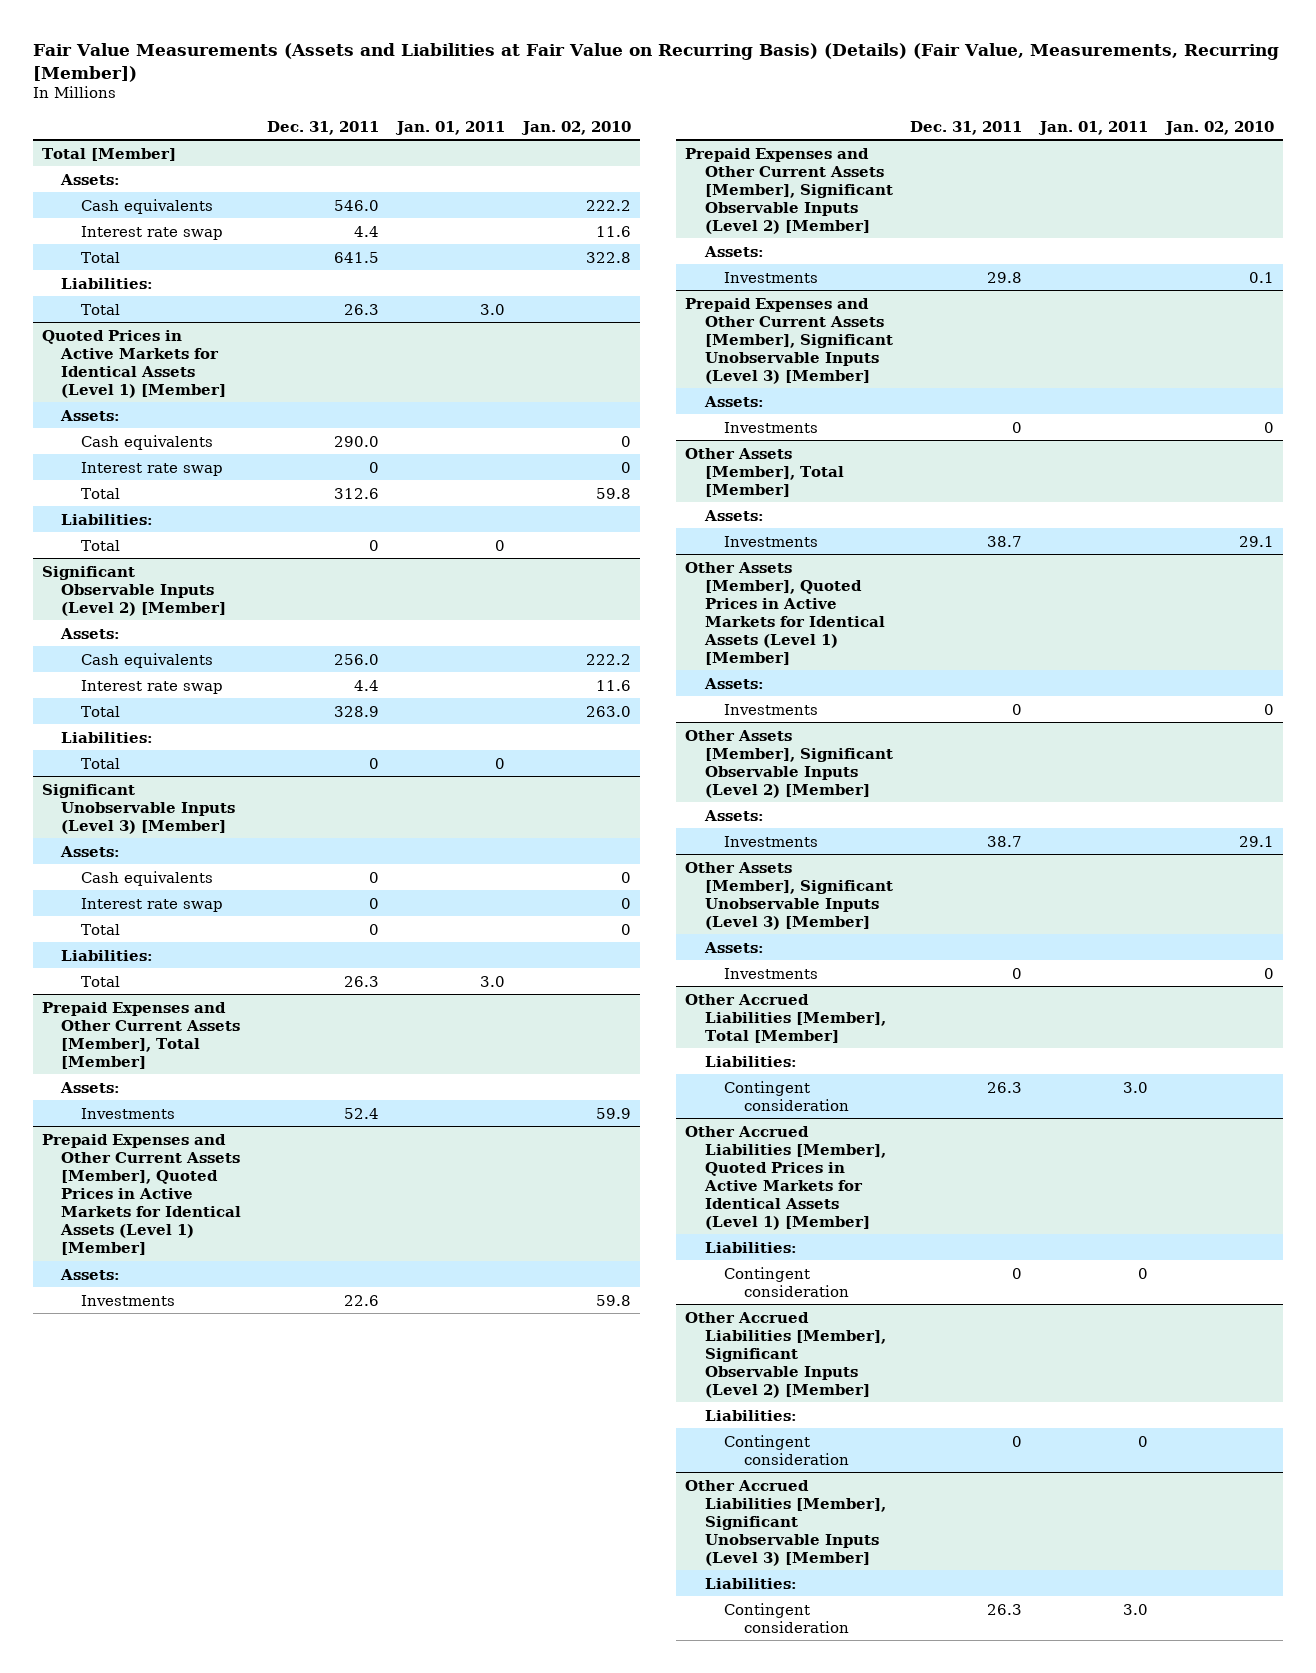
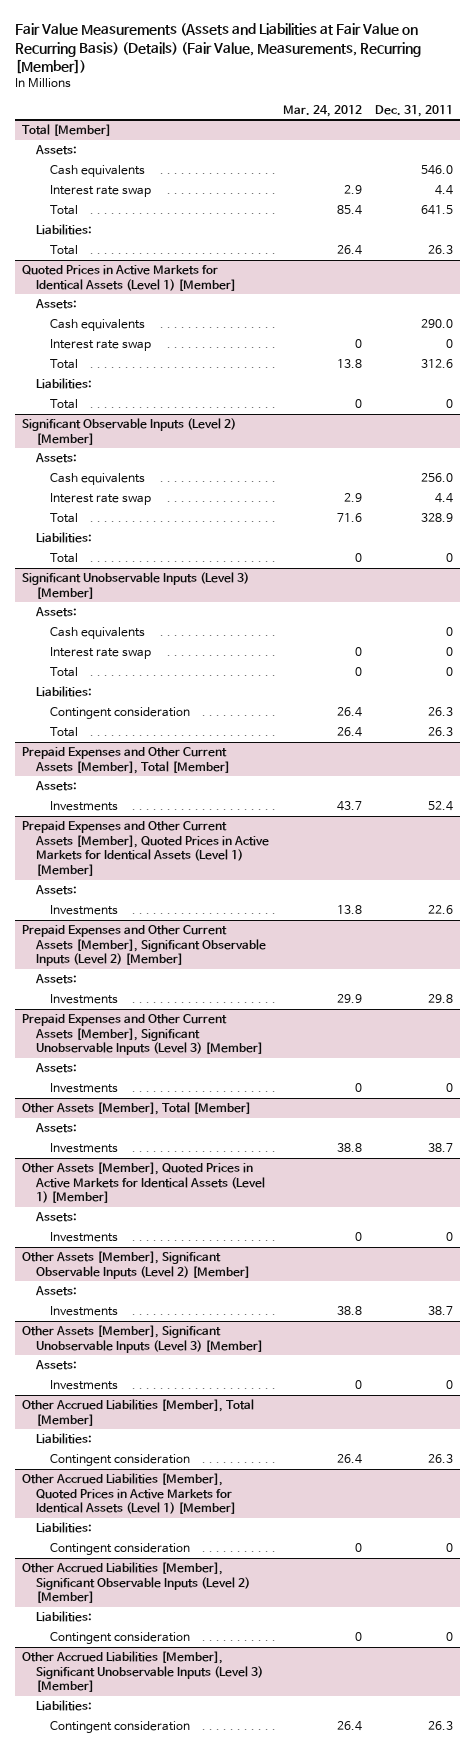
- | Dec. 31, 2011 | Jan. 01, 2011 | Jan. 02, 2010
+ | Mar. 24, 2012 | Dec. 31, 2011
@ Significant Unobservable Inputs (Level 3) [Member]
+ Contingent consideration | 26.4 | 26.3

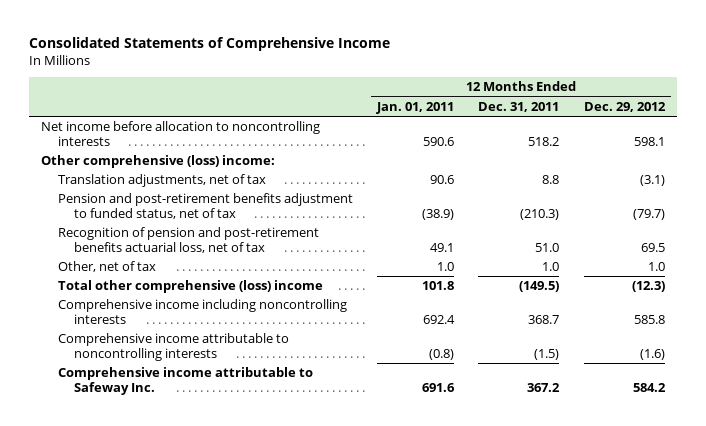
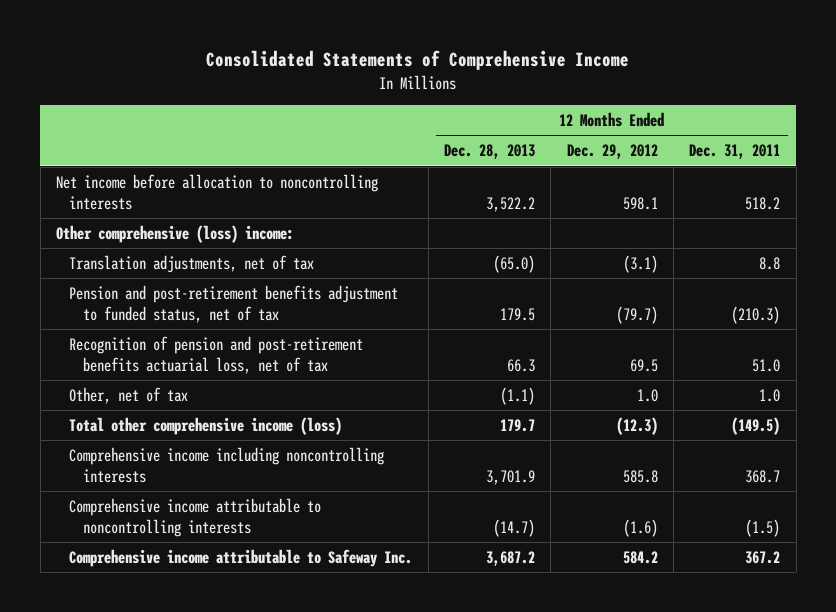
- | 12 Months Ended Jan. 01, 2011 | 12 Months Ended Dec. 31, 2011 | 12 Months Ended Dec. 29, 2012
+ | 12 Months Ended Dec. 28, 2013 | 12 Months Ended Dec. 29, 2012 | 12 Months Ended Dec. 31, 2011
- Total other comprehensive (loss) income | 101.8 | (149.5) | (12.3)
+ Total other comprehensive income (loss) | 179.7 | (12.3) | (149.5)

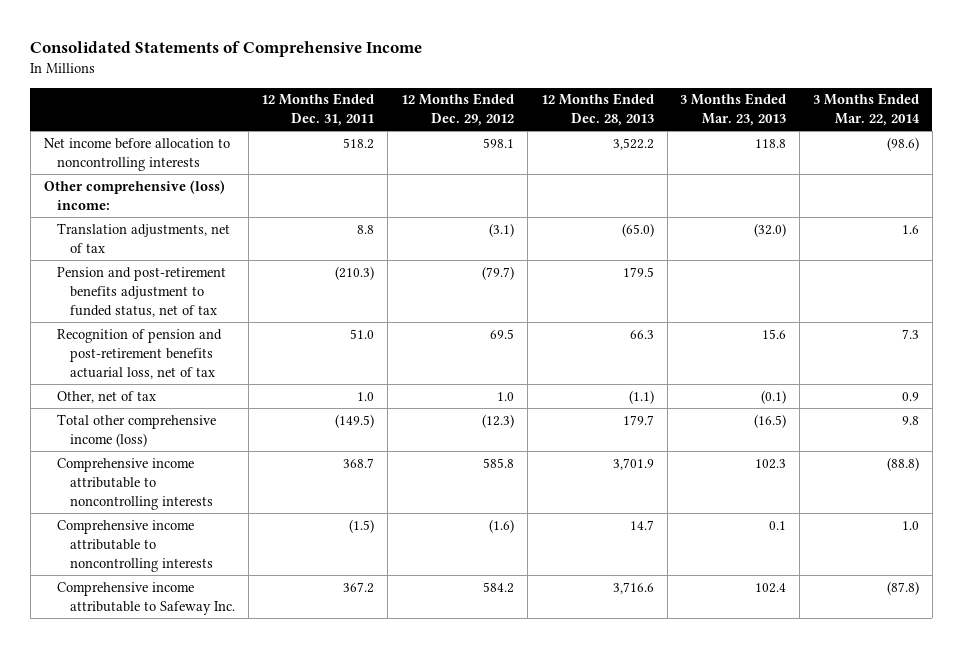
- | 12 Months Ended Dec. 28, 2013 | 12 Months Ended Dec. 29, 2012 | 12 Months Ended Dec. 31, 2011
+ | 12 Months Ended Dec. 31, 2011 | 12 Months Ended Dec. 29, 2012 | 12 Months Ended Dec. 28, 2013 | 3 Months Ended Mar. 23, 2013 | 3 Months Ended Mar. 22, 2014
- Comprehensive income including noncontrolling interests | 3,701.9 | 585.8 | 368.7
- Comprehensive income attributable to noncontrolling interests | (14.7) | (1.6) | (1.5)
- Comprehensive income attributable to Safeway Inc. | 3,687.2 | 584.2 | 367.2
+ Comprehensive income attributable to noncontrolling interests | 368.7 | 585.8 | 3,701.9 | 102.3 | (88.8)
+ Comprehensive income attributable to noncontrolling interests | (1.5) | (1.6) | 14.7 | 0.1 | 1.0
+ Comprehensive income attributable to Safeway Inc. | 367.2 | 584.2 | 3,716.6 | 102.4 | (87.8)

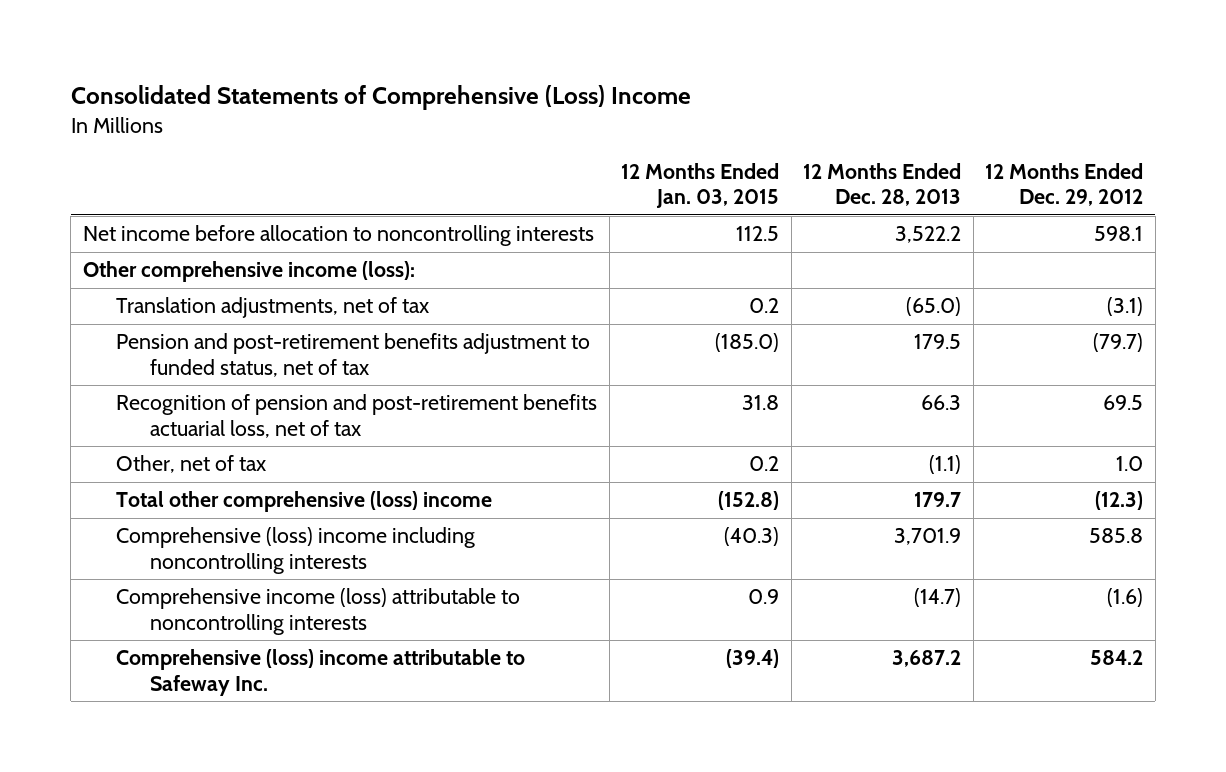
- Consolidated Statements of Comprehensive Income
+ Consolidated Statements of Comprehensive (Loss) Income
- | 12 Months Ended Dec. 31, 2011 | 12 Months Ended Dec. 29, 2012 | 12 Months Ended Dec. 28, 2013 | 3 Months Ended Mar. 23, 2013 | 3 Months Ended Mar. 22, 2014
+ | 12 Months Ended Jan. 03, 2015 | 12 Months Ended Dec. 28, 2013 | 12 Months Ended Dec. 29, 2012
- Other comprehensive (loss) income:
+ Other comprehensive income (loss):
- Total other comprehensive income (loss) | (149.5) | (12.3) | 179.7 | (16.5) | 9.8
- Comprehensive income attributable to noncontrolling interests | 368.7 | 585.8 | 3,701.9 | 102.3 | (88.8)
- Comprehensive income attributable to noncontrolling interests | (1.5) | (1.6) | 14.7 | 0.1 | 1.0
- Comprehensive income attributable to Safeway Inc. | 367.2 | 584.2 | 3,716.6 | 102.4 | (87.8)
+ Total other comprehensive (loss) income | (152.8) | 179.7 | (12.3)
+ Comprehensive (loss) income including noncontrolling interests | (40.3) | 3,701.9 | 585.8
+ Comprehensive income (loss) attributable to noncontrolling interests | 0.9 | (14.7) | (1.6)
+ Comprehensive (loss) income attributable to Safeway Inc. | (39.4) | 3,687.2 | 584.2

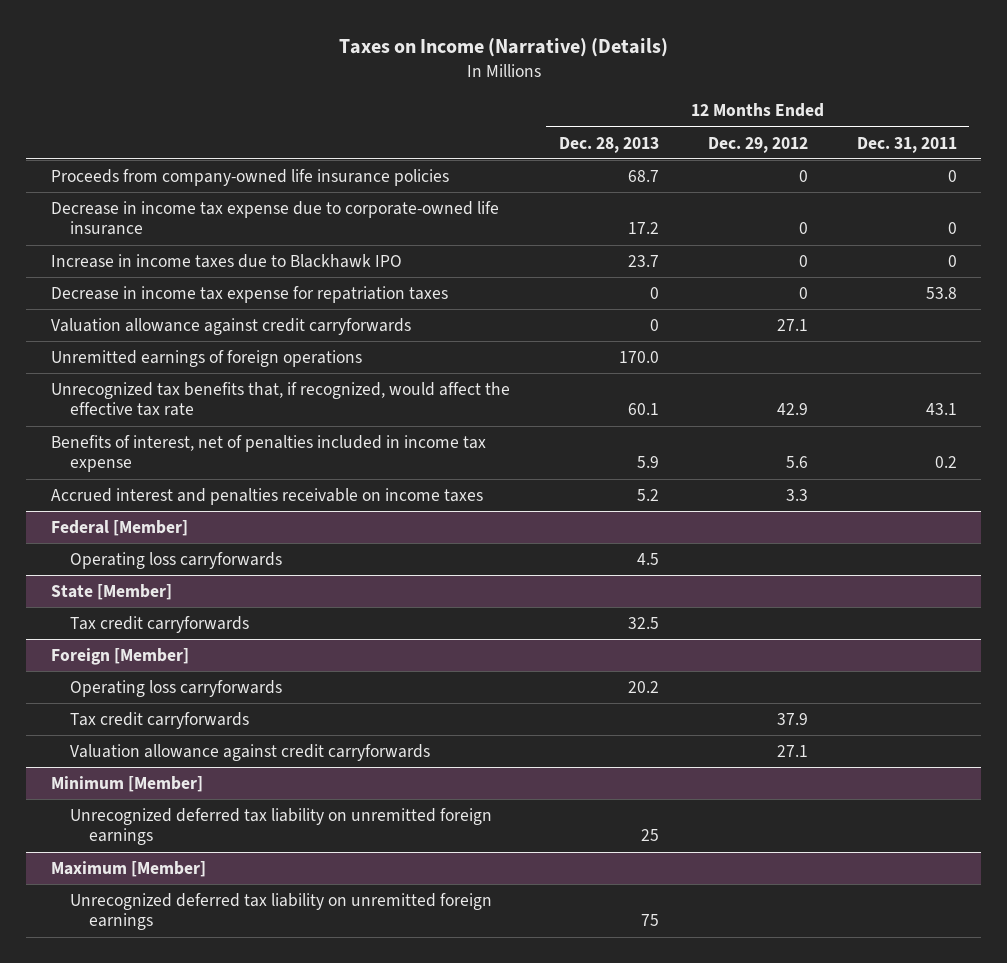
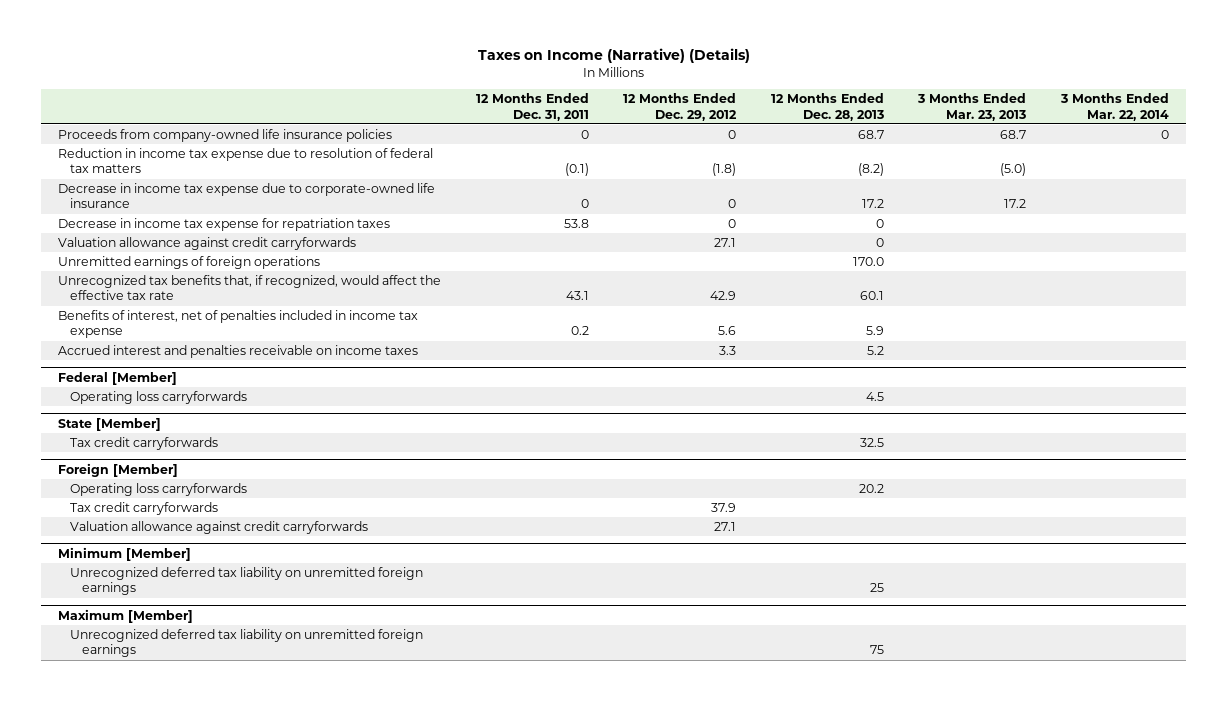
- | 12 Months Ended Dec. 28, 2013 | 12 Months Ended Dec. 29, 2012 | 12 Months Ended Dec. 31, 2011
+ | 12 Months Ended Dec. 31, 2011 | 12 Months Ended Dec. 29, 2012 | 12 Months Ended Dec. 28, 2013 | 3 Months Ended Mar. 23, 2013 | 3 Months Ended Mar. 22, 2014
+ Reduction in income tax expense due to resolution of federal tax matters | (0.1) | (1.8) | (8.2) | (5.0) |
- Increase in income taxes due to Blackhawk IPO | 23.7 | 0 | 0

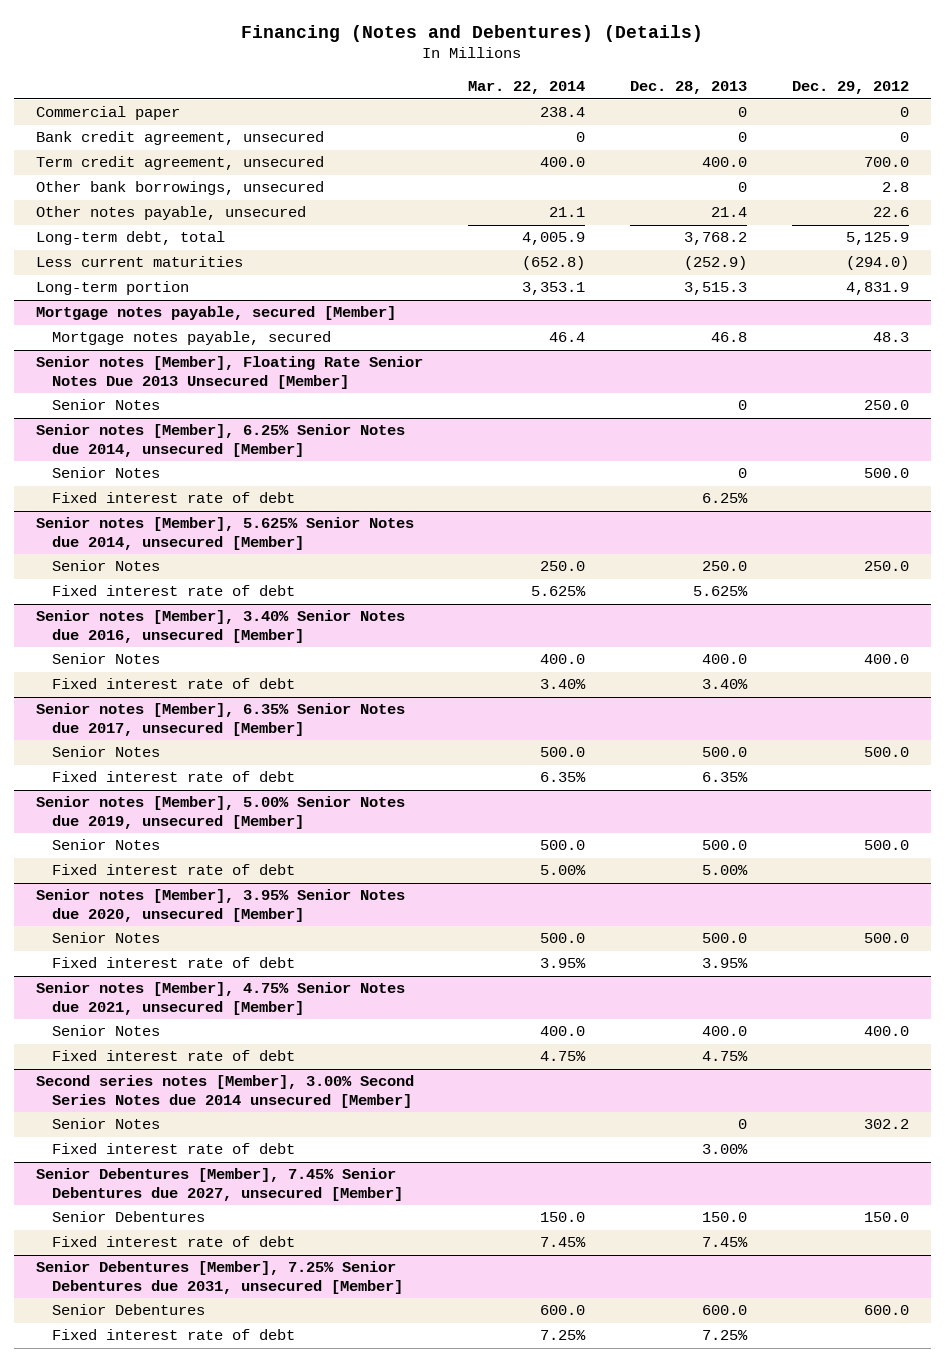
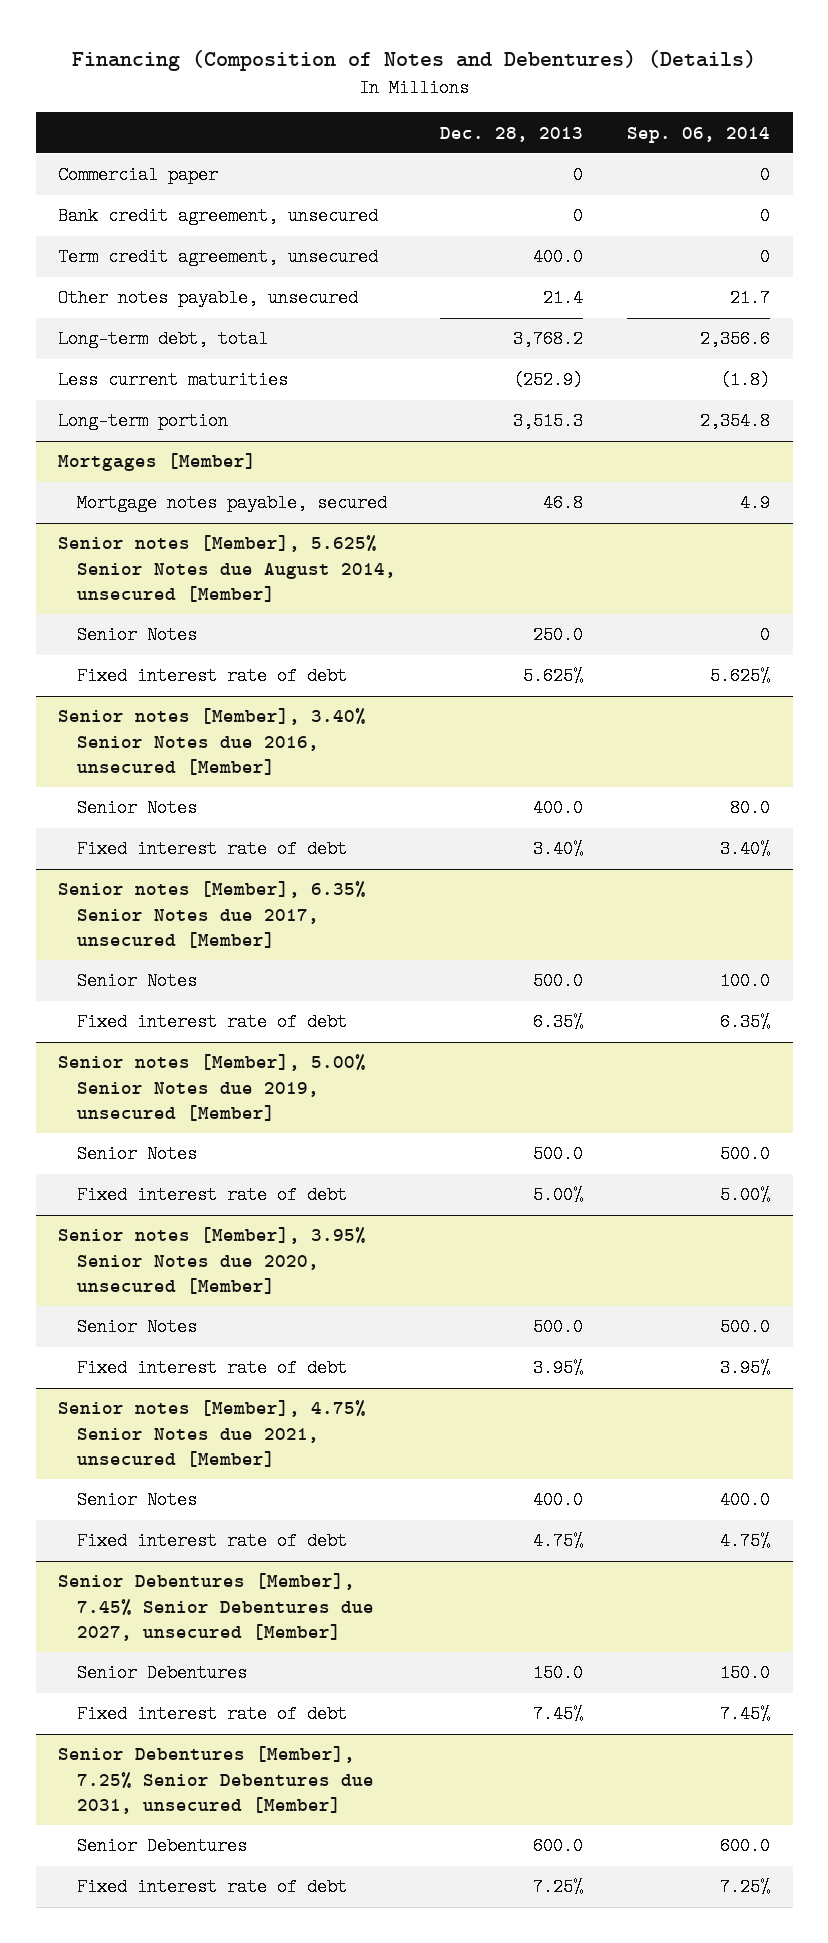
- Financing (Notes and Debentures) (Details)
+ Financing (Composition of Notes and Debentures) (Details)
- | Mar. 22, 2014 | Dec. 28, 2013 | Dec. 29, 2012
+ | Dec. 28, 2013 | Sep. 06, 2014
- Other bank borrowings, unsecured | | 0 | 2.8
- Mortgage notes payable, secured [Member]
+ Mortgages [Member]
- Senior notes [Member], Floating Rate Senior Notes Due 2013 Unsecured [Member]
- Senior Notes | | 0 | 250.0
- Senior notes [Member], 6.25% Senior Notes due 2014, unsecured [Member]
- Senior Notes | | 0 | 500.0
- Fixed interest rate of debt | | 6.25% |
- Senior notes [Member], 5.625% Senior Notes due 2014, unsecured [Member]
+ Senior notes [Member], 5.625% Senior Notes due August 2014, unsecured [Member]
- Second series notes [Member], 3.00% Second Series Notes due 2014 unsecured [Member]
- Senior Notes | | 0 | 302.2
- Fixed interest rate of debt | | 3.00% |

